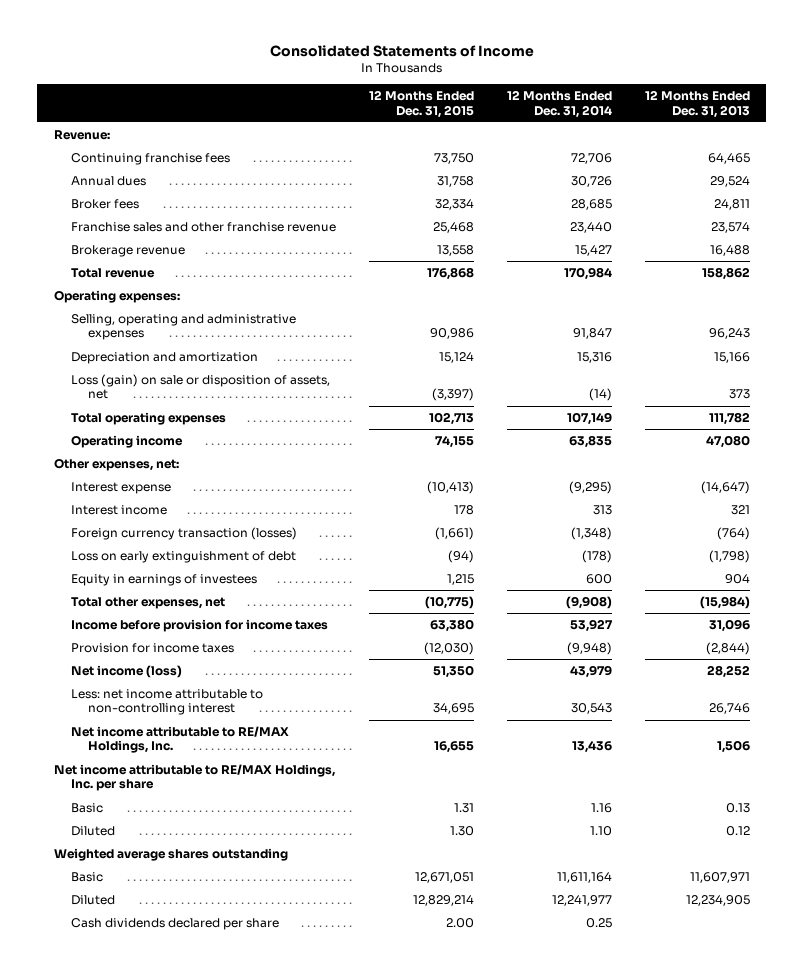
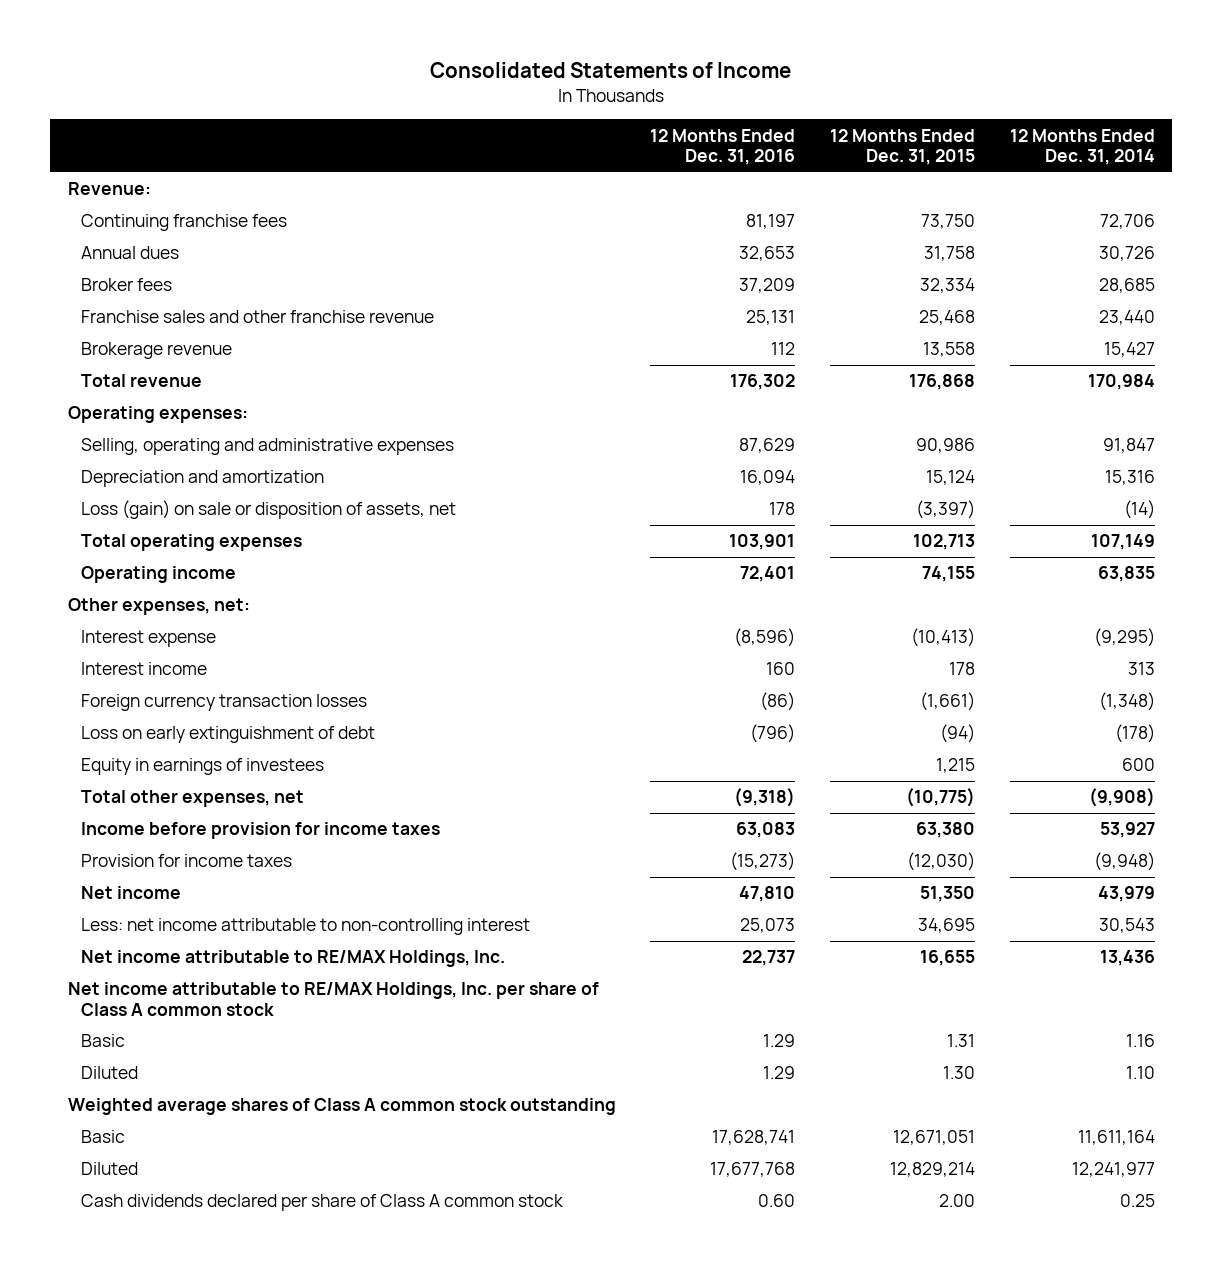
- | 12 Months Ended Dec. 31, 2015 | 12 Months Ended Dec. 31, 2014 | 12 Months Ended Dec. 31, 2013
+ | 12 Months Ended Dec. 31, 2016 | 12 Months Ended Dec. 31, 2015 | 12 Months Ended Dec. 31, 2014
- Foreign currency transaction (losses) | (1,661) | (1,348) | (764)
+ Foreign currency transaction losses | (86) | (1,661) | (1,348)
- Net income (loss) | 51,350 | 43,979 | 28,252
+ Net income | 47,810 | 51,350 | 43,979
- Net income attributable to RE/MAX Holdings, Inc. per share
+ Net income attributable to RE/MAX Holdings, Inc. per share of Class A common stock
- Weighted average shares outstanding
+ Weighted average shares of Class A common stock outstanding
- Cash dividends declared per share | 2.00 | 0.25 |
+ Cash dividends declared per share of Class A common stock | 0.60 | 2.00 | 0.25

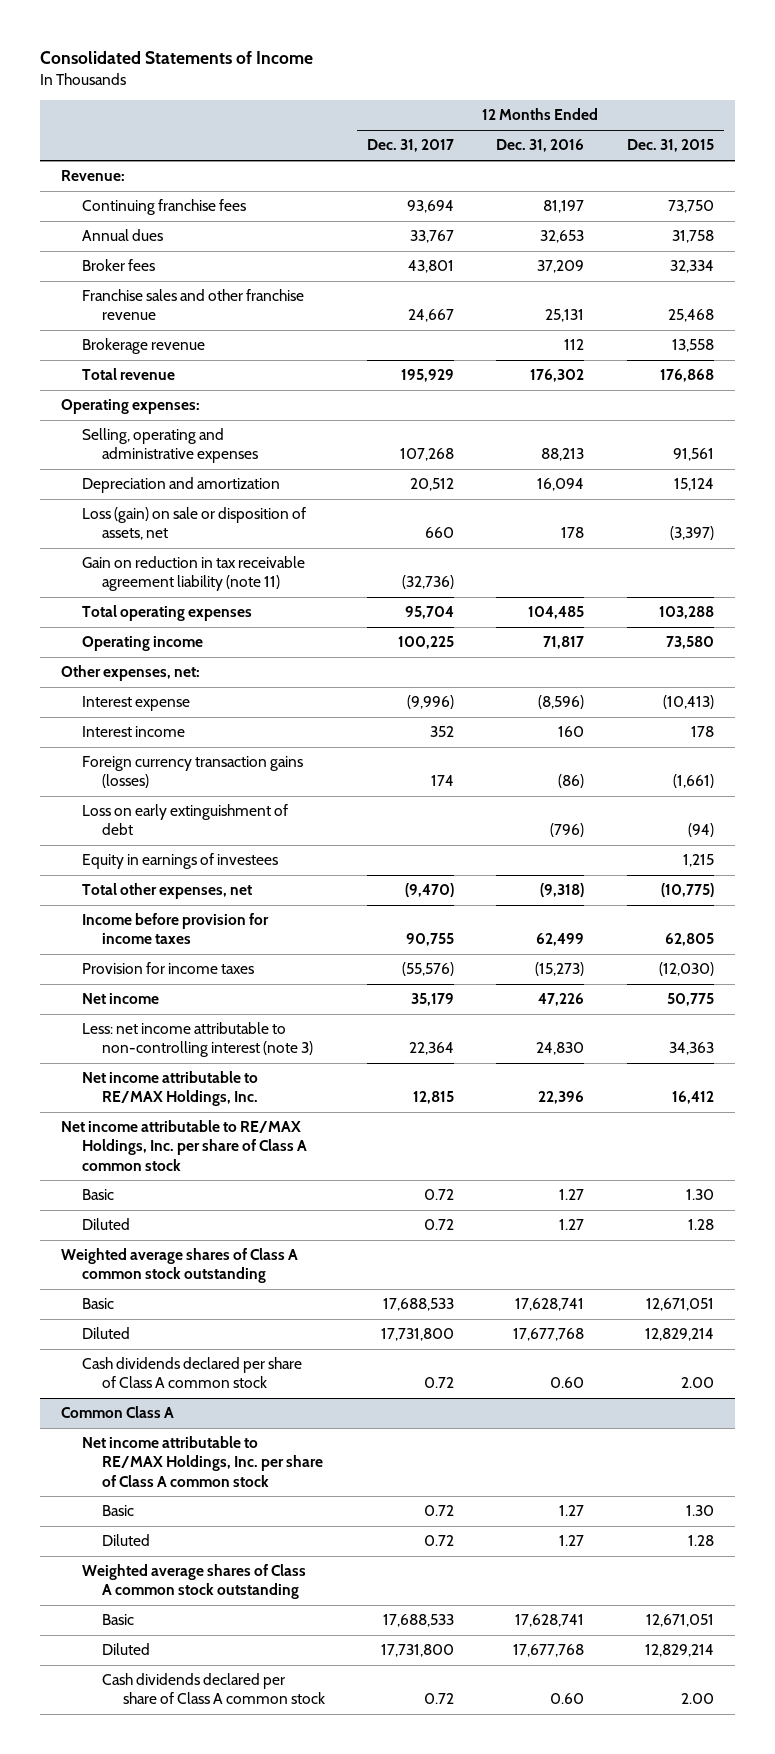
- | 12 Months Ended Dec. 31, 2016 | 12 Months Ended Dec. 31, 2015 | 12 Months Ended Dec. 31, 2014
+ | 12 Months Ended Dec. 31, 2017 | 12 Months Ended Dec. 31, 2016 | 12 Months Ended Dec. 31, 2015
- Selling, operating and administrative expenses | 87,629 | 90,986 | 91,847
+ Selling, operating and administrative expenses | 107,268 | 88,213 | 91,561
- Total operating expenses | 103,901 | 102,713 | 107,149
- Operating income | 72,401 | 74,155 | 63,835
+ Gain on reduction in tax receivable agreement liability (note 11) | (32,736) | |
+ Total operating expenses | 95,704 | 104,485 | 103,288
+ Operating income | 100,225 | 71,817 | 73,580
- Foreign currency transaction losses | (86) | (1,661) | (1,348)
+ Foreign currency transaction gains (losses) | 174 | (86) | (1,661)
- Income before provision for income taxes | 63,083 | 63,380 | 53,927
+ Income before provision for income taxes | 90,755 | 62,499 | 62,805
- Net income | 47,810 | 51,350 | 43,979
- Less: net income attributable to non-controlling interest | 25,073 | 34,695 | 30,543
- Net income attributable to RE/MAX Holdings, Inc. | 22,737 | 16,655 | 13,436
+ Net income | 35,179 | 47,226 | 50,775
+ Less: net income attributable to non-controlling interest (note 3) | 22,364 | 24,830 | 34,363
+ Net income attributable to RE/MAX Holdings, Inc. | 12,815 | 22,396 | 16,412
- Basic | 1.29 | 1.31 | 1.16
- Diluted | 1.29 | 1.30 | 1.10
+ Basic | 0.72 | 1.27 | 1.30
+ Diluted | 0.72 | 1.27 | 1.28
+ Common Class A
+ Net income attributable to RE/MAX Holdings, Inc. per share of Class A common stock
+ Basic | 0.72 | 1.27 | 1.30
+ Diluted | 0.72 | 1.27 | 1.28
+ Weighted average shares of Class A common stock outstanding
+ Basic | 17,688,533 | 17,628,741 | 12,671,051
+ Diluted | 17,731,800 | 17,677,768 | 12,829,214
+ Cash dividends declared per share of Class A common stock | 0.72 | 0.60 | 2.00

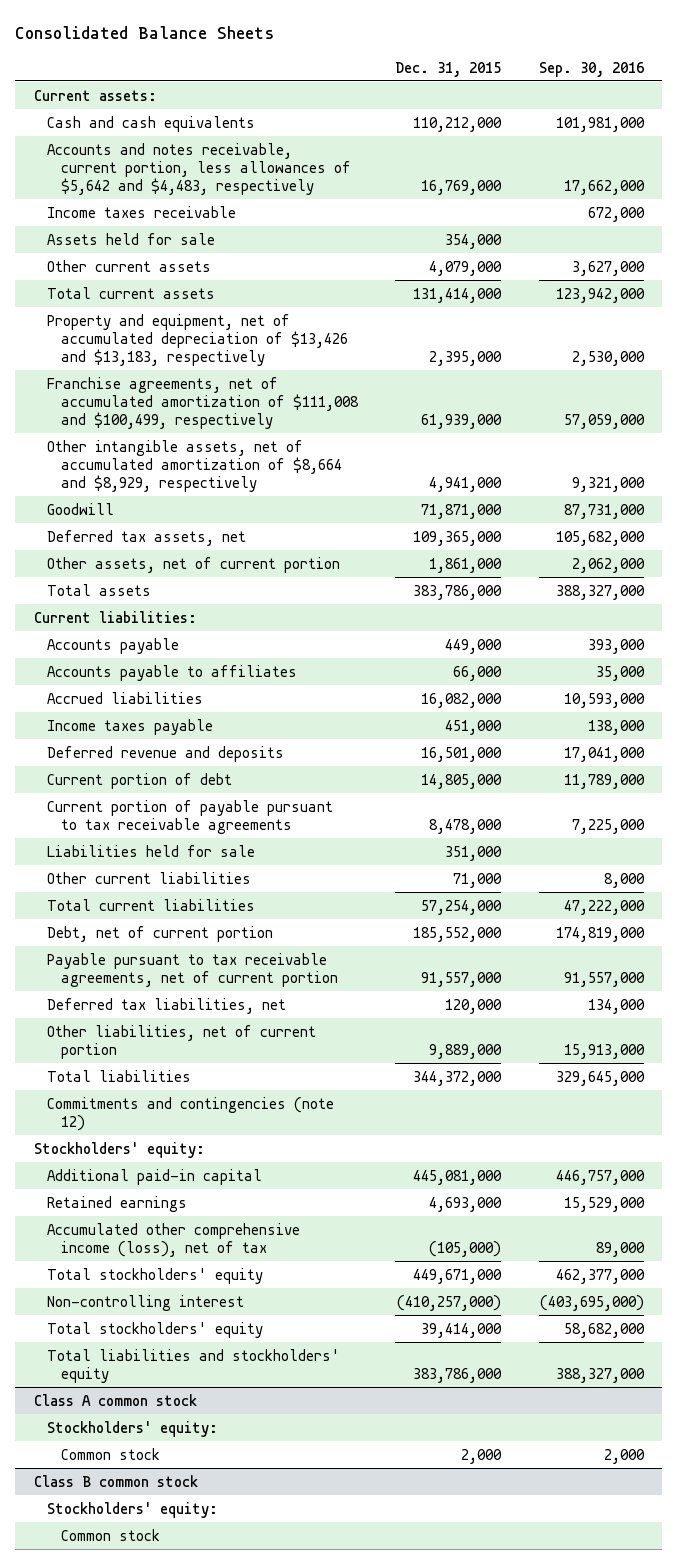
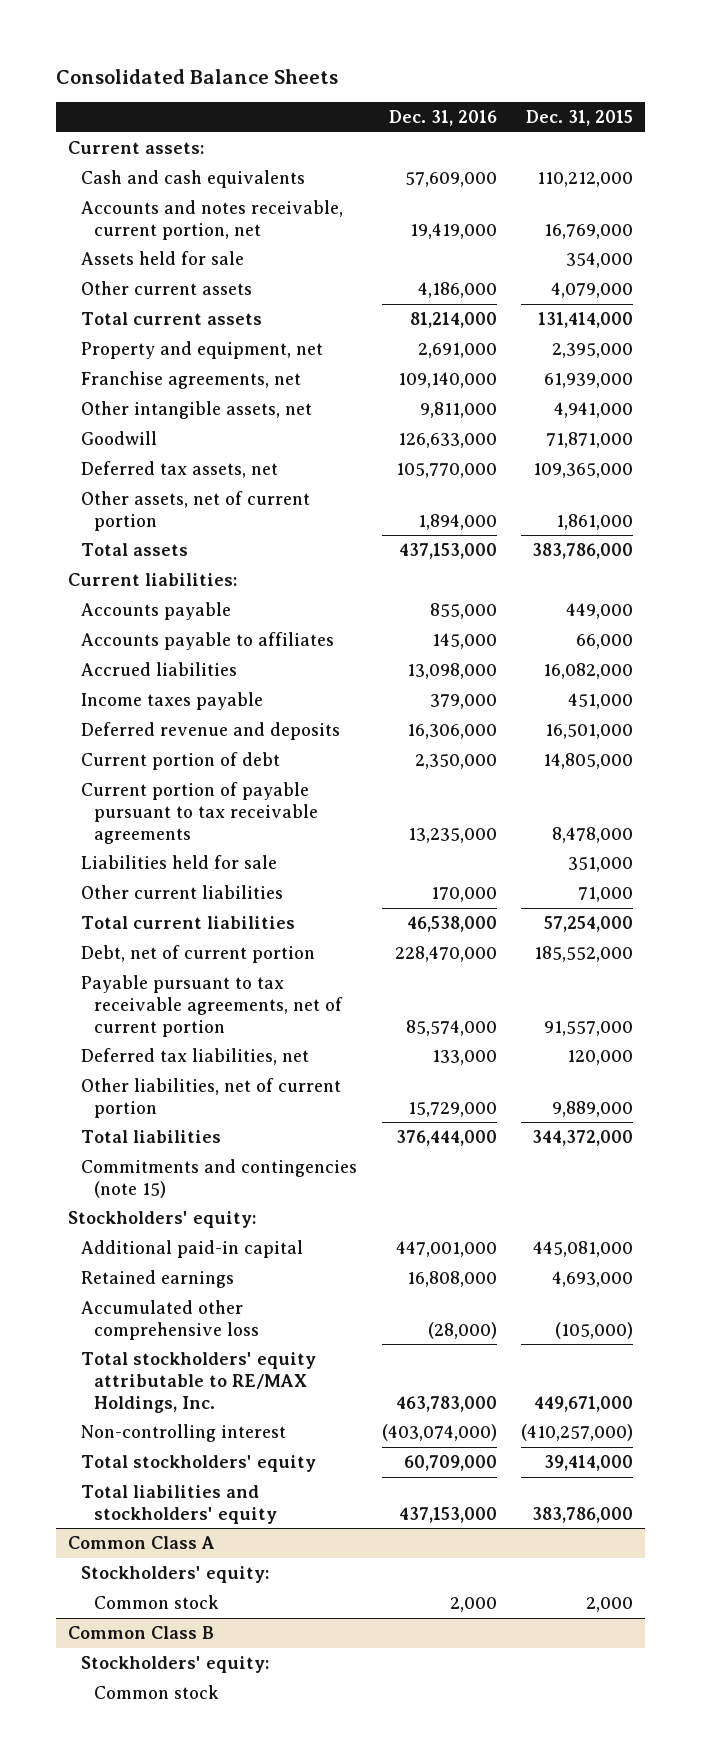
- | Dec. 31, 2015 | Sep. 30, 2016
+ | Dec. 31, 2016 | Dec. 31, 2015
- Accounts and notes receivable, current portion, less allowances of $5,642 and $4,483, respectively | 16,769,000 | 17,662,000
- Income taxes receivable | | 672,000
+ Accounts and notes receivable, current portion, net | 19,419,000 | 16,769,000
- Property and equipment, net of accumulated depreciation of $13,426 and $13,183, respectively | 2,395,000 | 2,530,000
- Franchise agreements, net of accumulated amortization of $111,008 and $100,499, respectively | 61,939,000 | 57,059,000
- Other intangible assets, net of accumulated amortization of $8,664 and $8,929, respectively | 4,941,000 | 9,321,000
+ Property and equipment, net | 2,691,000 | 2,395,000
+ Franchise agreements, net | 109,140,000 | 61,939,000
+ Other intangible assets, net | 9,811,000 | 4,941,000
- Commitments and contingencies (note 12)
+ Commitments and contingencies (note 15)
- Accumulated other comprehensive income (loss), net of tax | (105,000) | 89,000
- Total stockholders' equity | 449,671,000 | 462,377,000
+ Accumulated other comprehensive loss | (28,000) | (105,000)
+ Total stockholders' equity attributable to RE/MAX Holdings, Inc. | 463,783,000 | 449,671,000
- Class A common stock
+ Common Class A
- Class B common stock
+ Common Class B

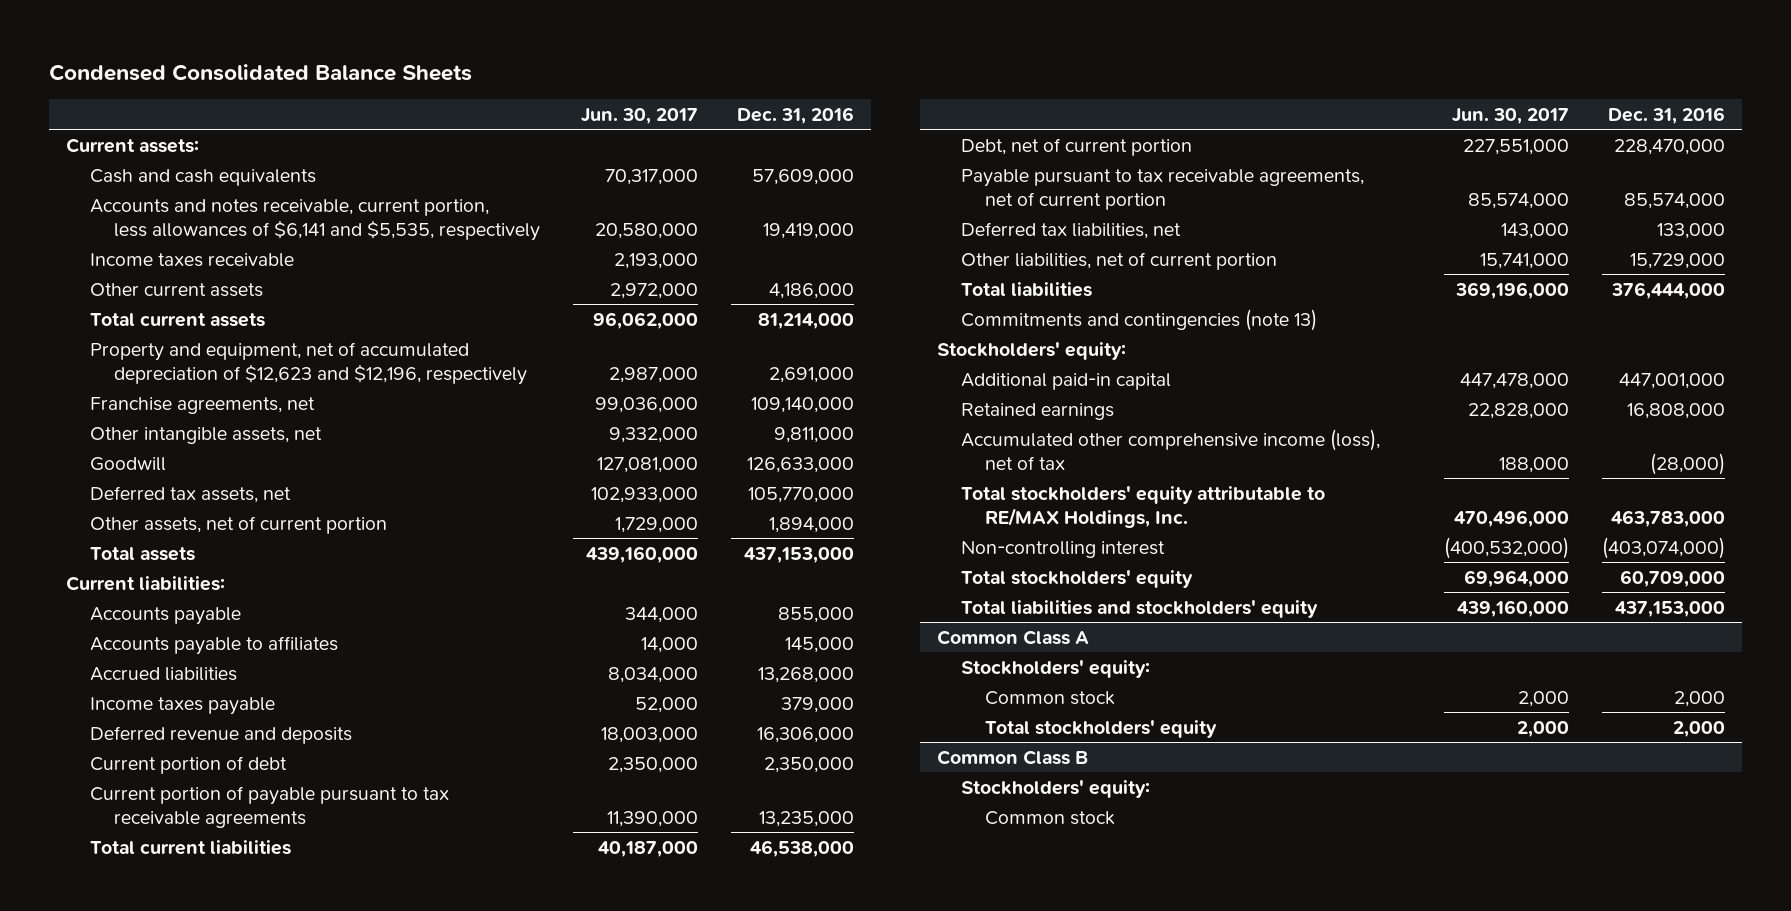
- Consolidated Balance Sheets
+ Condensed Consolidated Balance Sheets
- | Dec. 31, 2016 | Dec. 31, 2015
+ | Jun. 30, 2017 | Dec. 31, 2016
- Accounts and notes receivable, current portion, net | 19,419,000 | 16,769,000
- Assets held for sale | | 354,000
+ Accounts and notes receivable, current portion, less allowances of $6,141 and $5,535, respectively | 20,580,000 | 19,419,000
+ Income taxes receivable | 2,193,000 |
- Property and equipment, net | 2,691,000 | 2,395,000
+ Property and equipment, net of accumulated depreciation of $12,623 and $12,196, respectively | 2,987,000 | 2,691,000
- Accrued liabilities | 13,098,000 | 16,082,000
+ Accrued liabilities | 8,034,000 | 13,268,000
- Liabilities held for sale | | 351,000
- Other current liabilities | 170,000 | 71,000
- Commitments and contingencies (note 15)
+ Commitments and contingencies (note 13)
- Accumulated other comprehensive loss | (28,000) | (105,000)
+ Accumulated other comprehensive income (loss), net of tax | 188,000 | (28,000)
@ Common Class A
+ Total stockholders' equity | 2,000 | 2,000

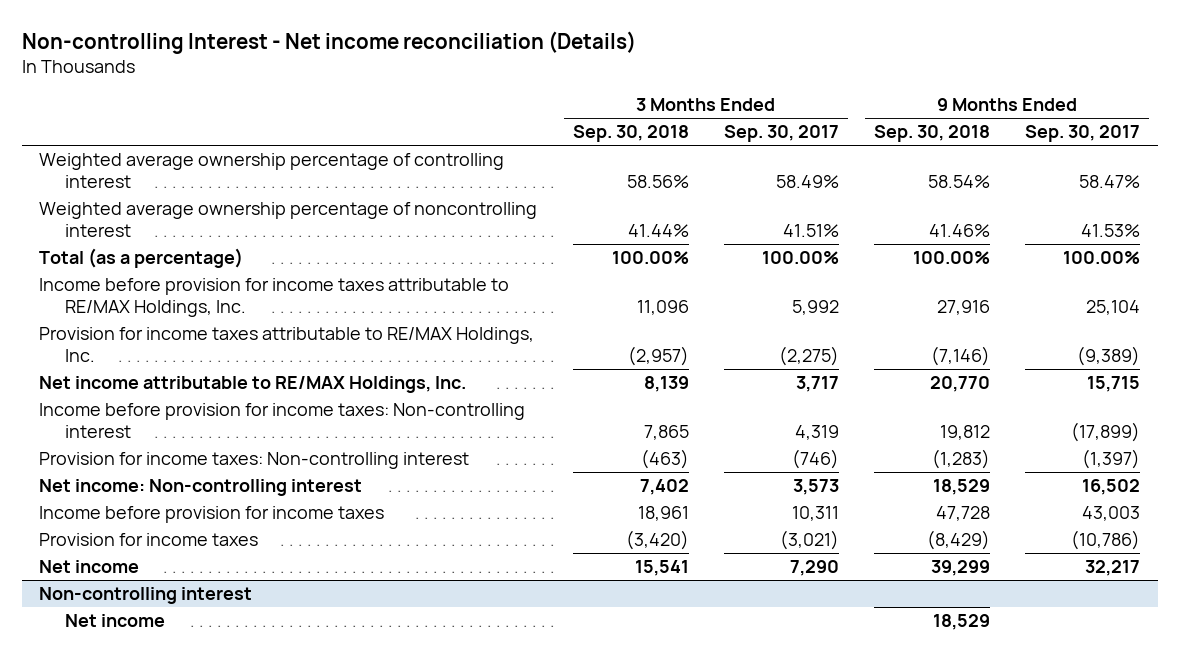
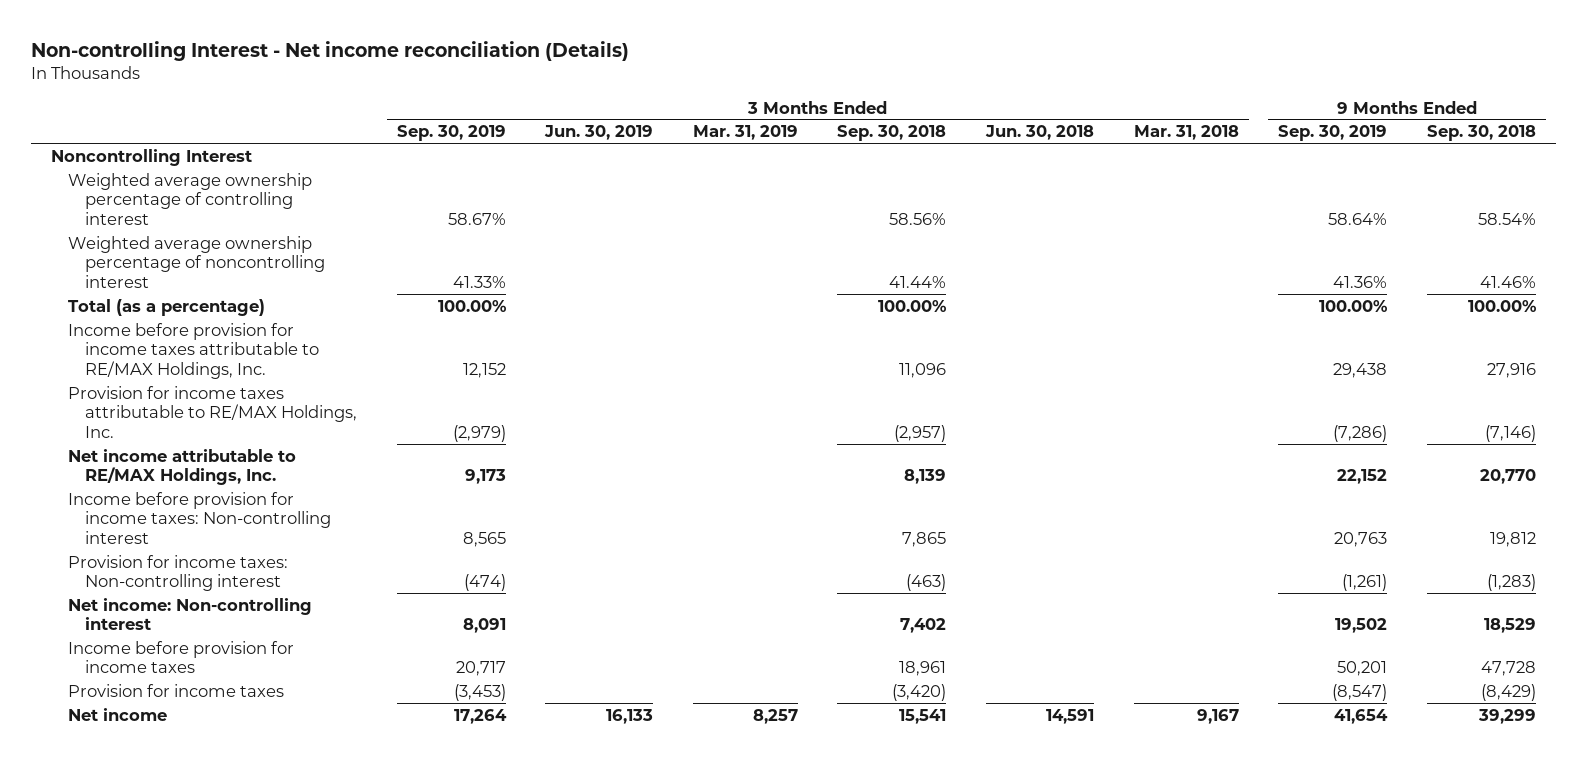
- | 3 Months Ended Sep. 30, 2018 | 3 Months Ended Sep. 30, 2017 | 9 Months Ended Sep. 30, 2018 | 9 Months Ended Sep. 30, 2017
+ | 3 Months Ended Sep. 30, 2019 | 3 Months Ended Jun. 30, 2019 | 3 Months Ended Mar. 31, 2019 | 3 Months Ended Sep. 30, 2018 | 3 Months Ended Jun. 30, 2018 | 3 Months Ended Mar. 31, 2018 | 9 Months Ended Sep. 30, 2019 | 9 Months Ended Sep. 30, 2018
+ Noncontrolling Interest
- Non-controlling interest
- Net income | | | 18,529 |

